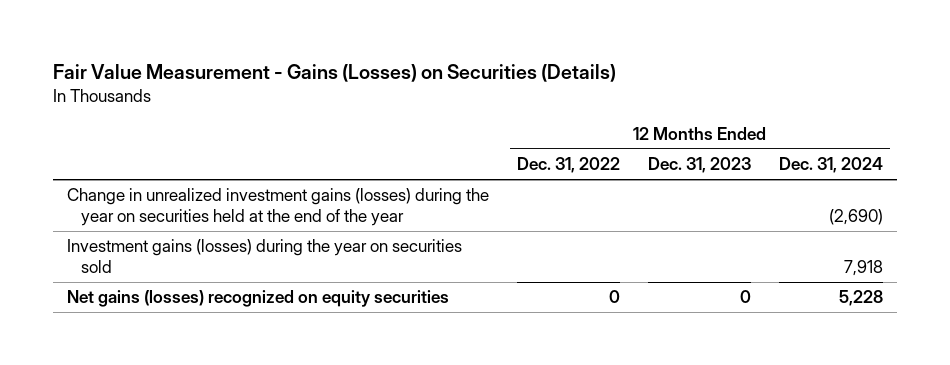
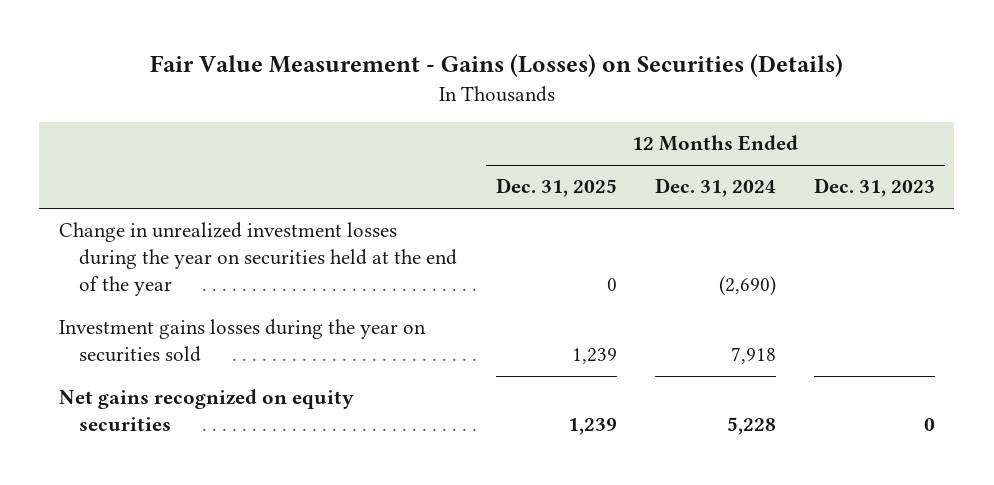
- | 12 Months Ended Dec. 31, 2022 | 12 Months Ended Dec. 31, 2023 | 12 Months Ended Dec. 31, 2024
+ | 12 Months Ended Dec. 31, 2025 | 12 Months Ended Dec. 31, 2024 | 12 Months Ended Dec. 31, 2023
- Change in unrealized investment gains (losses) during the year on securities held at the end of the year | | | (2,690)
- Investment gains (losses) during the year on securities sold | | | 7,918
- Net gains (losses) recognized on equity securities | 0 | 0 | 5,228
+ Change in unrealized investment losses during the year on securities held at the end of the year | 0 | (2,690) |
+ Investment gains losses during the year on securities sold | 1,239 | 7,918 |
+ Net gains recognized on equity securities | 1,239 | 5,228 | 0

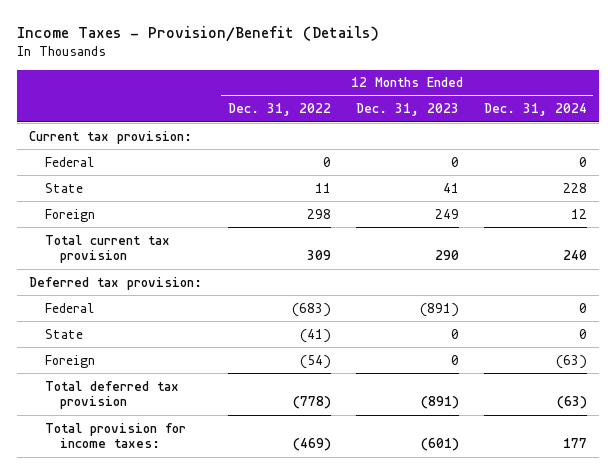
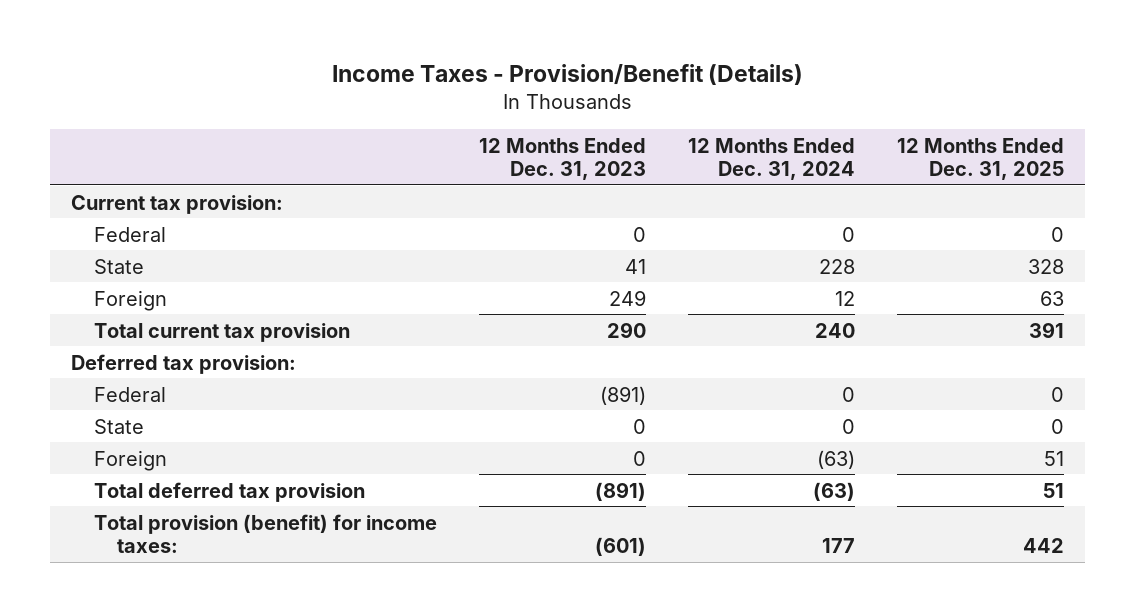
- | 12 Months Ended Dec. 31, 2022 | 12 Months Ended Dec. 31, 2023 | 12 Months Ended Dec. 31, 2024
+ | 12 Months Ended Dec. 31, 2023 | 12 Months Ended Dec. 31, 2024 | 12 Months Ended Dec. 31, 2025
- Total provision for income taxes: | (469) | (601) | 177
+ Total provision (benefit) for income taxes: | (601) | 177 | 442

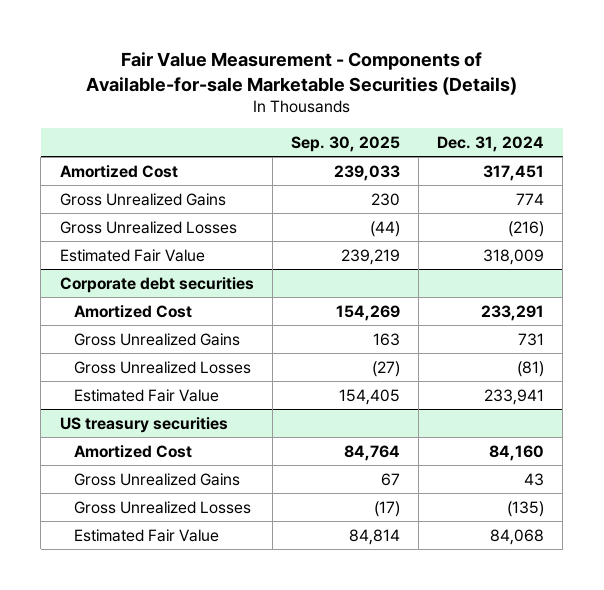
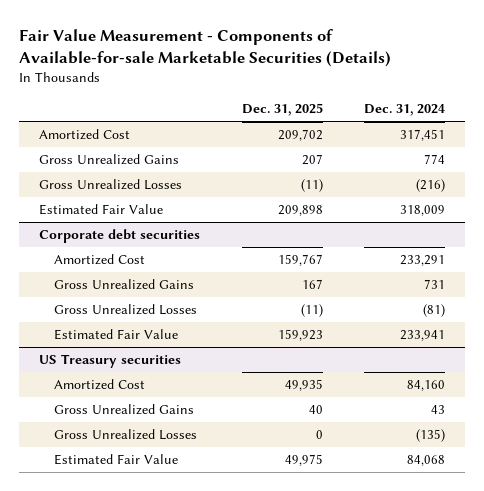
- | Sep. 30, 2025 | Dec. 31, 2024
+ | Dec. 31, 2025 | Dec. 31, 2024
- US treasury securities
+ US Treasury securities

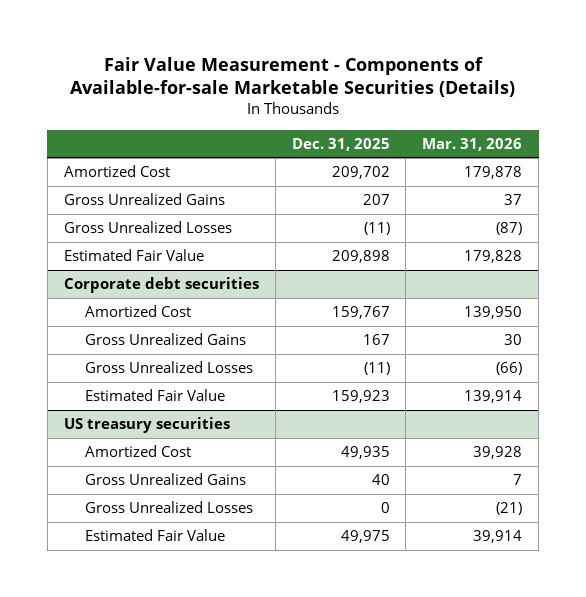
- | Dec. 31, 2025 | Dec. 31, 2024
+ | Dec. 31, 2025 | Mar. 31, 2026
- US Treasury securities
+ US treasury securities

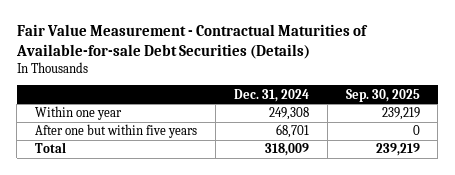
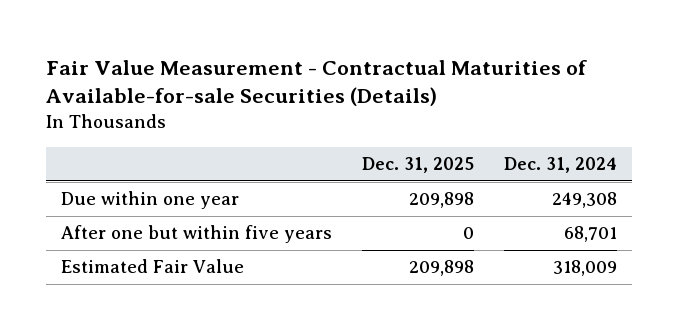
- Fair Value Measurement - Contractual Maturities of Available-for-sale Debt Securities (Details)
+ Fair Value Measurement - Contractual Maturities of Available-for-sale Securities (Details)
- | Dec. 31, 2024 | Sep. 30, 2025
+ | Dec. 31, 2025 | Dec. 31, 2024
- Within one year | 249,308 | 239,219
+ Due within one year | 209,898 | 249,308
- Total | 318,009 | 239,219
+ Estimated Fair Value | 209,898 | 318,009

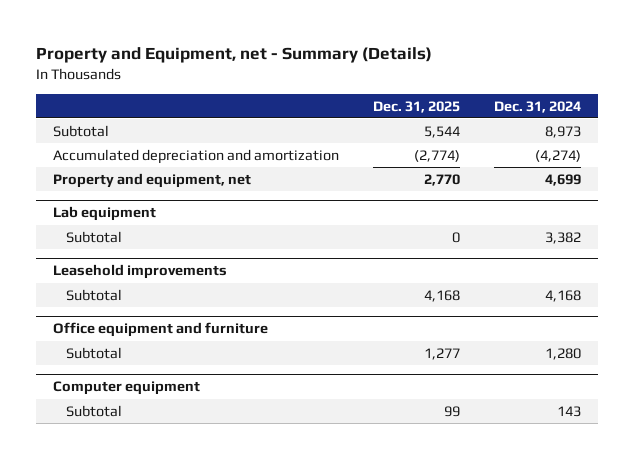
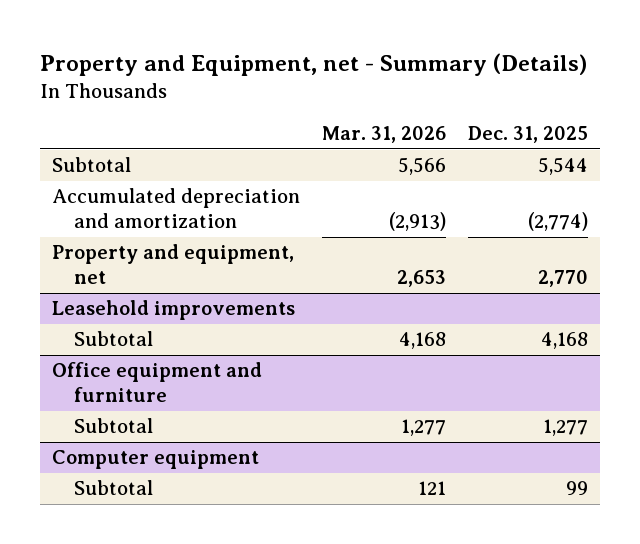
- | Dec. 31, 2025 | Dec. 31, 2024
+ | Mar. 31, 2026 | Dec. 31, 2025
- Lab equipment
- Subtotal | 0 | 3,382

